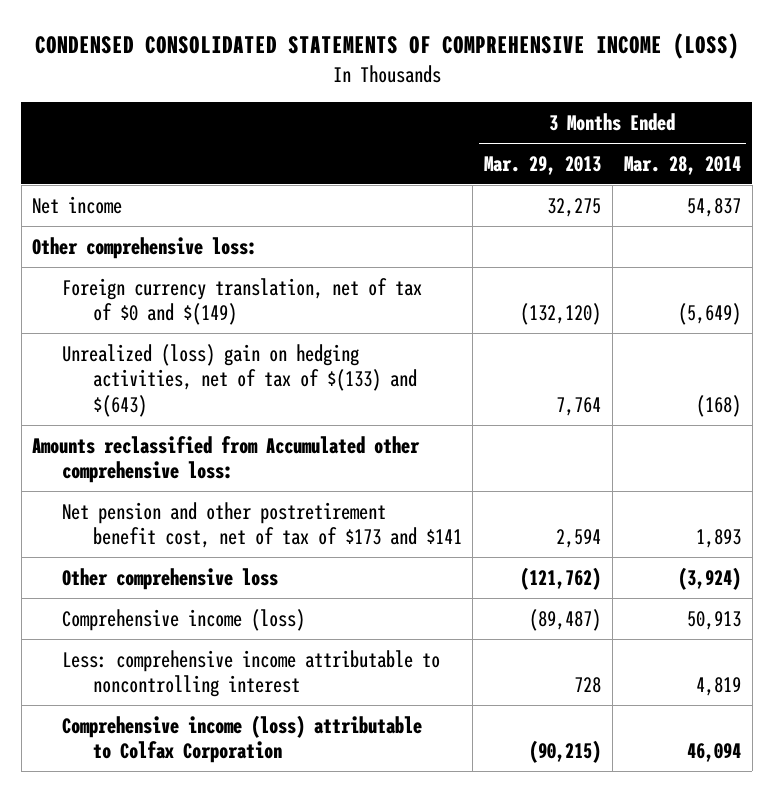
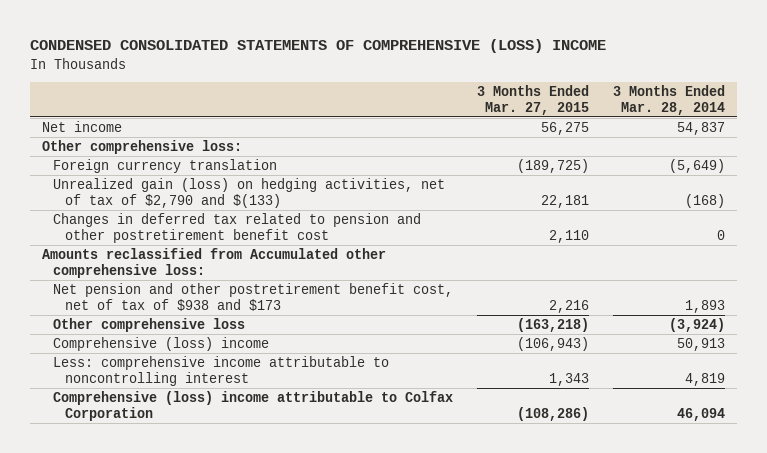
- CONDENSED CONSOLIDATED STATEMENTS OF COMPREHENSIVE INCOME (LOSS)
+ CONDENSED CONSOLIDATED STATEMENTS OF COMPREHENSIVE (LOSS) INCOME
- | 3 Months Ended Mar. 29, 2013 | 3 Months Ended Mar. 28, 2014
+ | 3 Months Ended Mar. 27, 2015 | 3 Months Ended Mar. 28, 2014
- Foreign currency translation, net of tax of $0 and $(149) | (132,120) | (5,649)
- Unrealized (loss) gain on hedging activities, net of tax of $(133) and $(643) | 7,764 | (168)
+ Foreign currency translation | (189,725) | (5,649)
+ Unrealized gain (loss) on hedging activities, net of tax of $2,790 and $(133) | 22,181 | (168)
+ Changes in deferred tax related to pension and other postretirement benefit cost | 2,110 | 0
- Net pension and other postretirement benefit cost, net of tax of $173 and $141 | 2,594 | 1,893
+ Net pension and other postretirement benefit cost, net of tax of $938 and $173 | 2,216 | 1,893
- Comprehensive income (loss) | (89,487) | 50,913
+ Comprehensive (loss) income | (106,943) | 50,913
- Comprehensive income (loss) attributable to Colfax Corporation | (90,215) | 46,094
+ Comprehensive (loss) income attributable to Colfax Corporation | (108,286) | 46,094

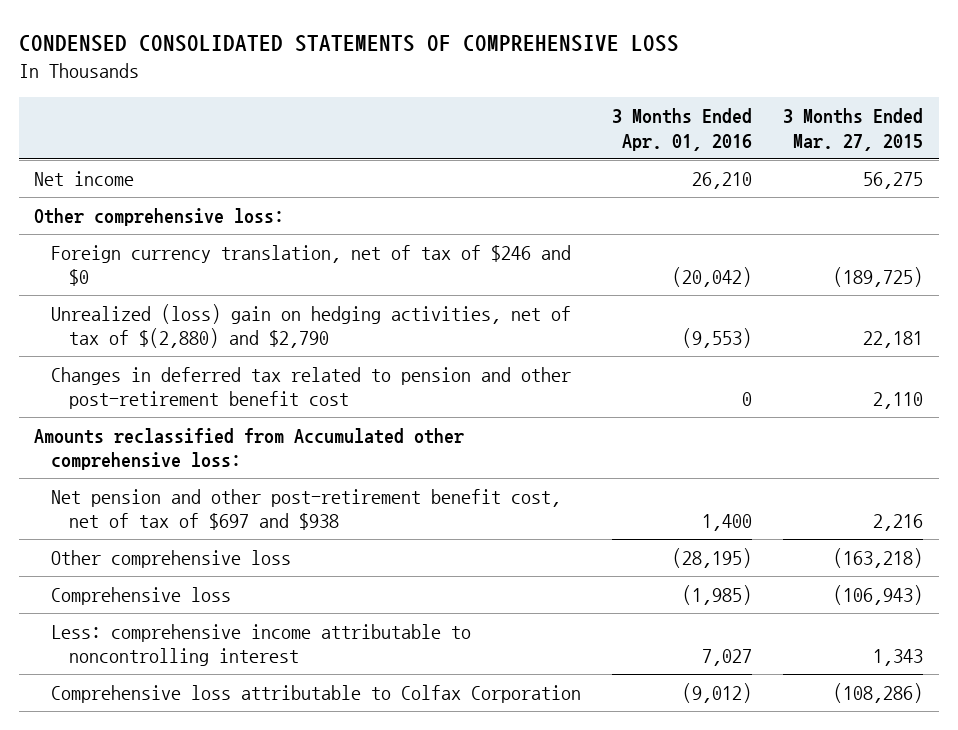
- CONDENSED CONSOLIDATED STATEMENTS OF COMPREHENSIVE (LOSS) INCOME
+ CONDENSED CONSOLIDATED STATEMENTS OF COMPREHENSIVE LOSS
- | 3 Months Ended Mar. 27, 2015 | 3 Months Ended Mar. 28, 2014
+ | 3 Months Ended Apr. 01, 2016 | 3 Months Ended Mar. 27, 2015
- Foreign currency translation | (189,725) | (5,649)
- Unrealized gain (loss) on hedging activities, net of tax of $2,790 and $(133) | 22,181 | (168)
- Changes in deferred tax related to pension and other postretirement benefit cost | 2,110 | 0
+ Foreign currency translation, net of tax of $246 and $0 | (20,042) | (189,725)
+ Unrealized (loss) gain on hedging activities, net of tax of $(2,880) and $2,790 | (9,553) | 22,181
+ Changes in deferred tax related to pension and other post-retirement benefit cost | 0 | 2,110
- Net pension and other postretirement benefit cost, net of tax of $938 and $173 | 2,216 | 1,893
+ Net pension and other post-retirement benefit cost, net of tax of $697 and $938 | 1,400 | 2,216
- Comprehensive (loss) income | (106,943) | 50,913
+ Comprehensive loss | (1,985) | (106,943)
- Comprehensive (loss) income attributable to Colfax Corporation | (108,286) | 46,094
+ Comprehensive loss attributable to Colfax Corporation | (9,012) | (108,286)

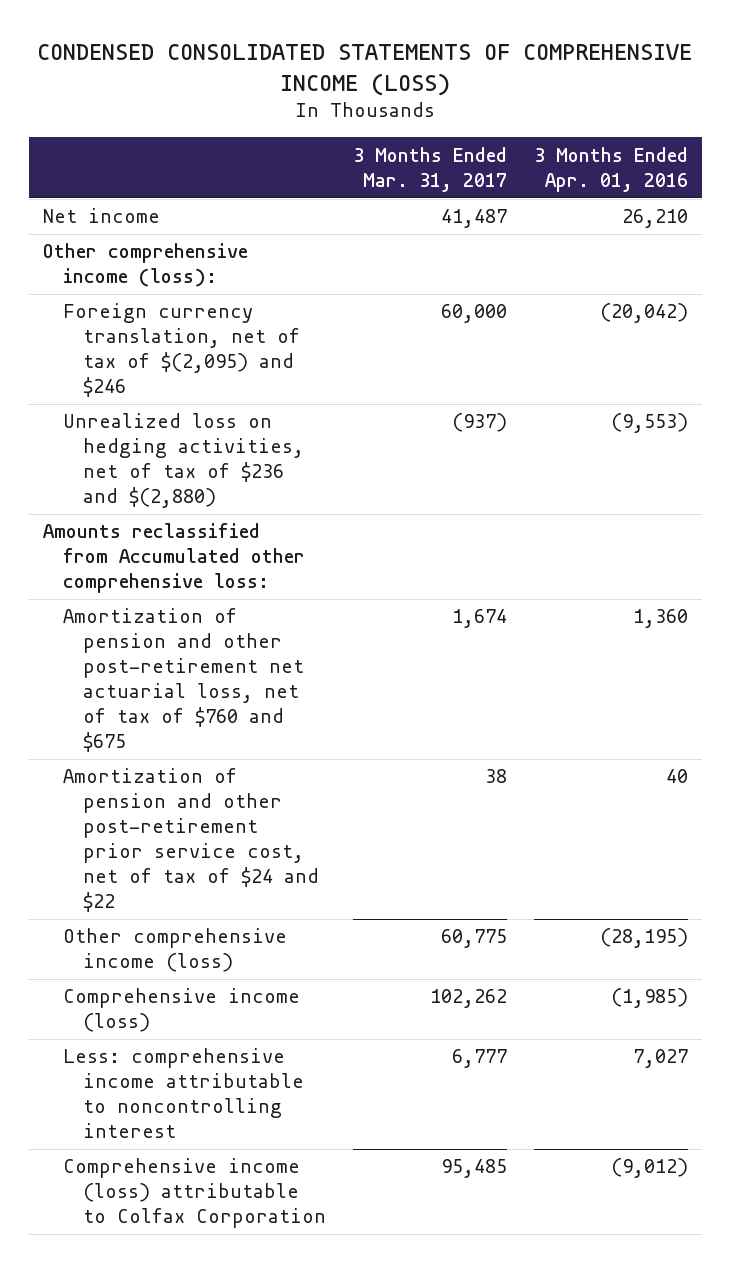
- CONDENSED CONSOLIDATED STATEMENTS OF COMPREHENSIVE LOSS
+ CONDENSED CONSOLIDATED STATEMENTS OF COMPREHENSIVE INCOME (LOSS)
- | 3 Months Ended Apr. 01, 2016 | 3 Months Ended Mar. 27, 2015
+ | 3 Months Ended Mar. 31, 2017 | 3 Months Ended Apr. 01, 2016
- Other comprehensive loss:
- Foreign currency translation, net of tax of $246 and $0 | (20,042) | (189,725)
- Unrealized (loss) gain on hedging activities, net of tax of $(2,880) and $2,790 | (9,553) | 22,181
- Changes in deferred tax related to pension and other post-retirement benefit cost | 0 | 2,110
+ Other comprehensive income (loss):
+ Foreign currency translation, net of tax of $(2,095) and $246 | 60,000 | (20,042)
+ Unrealized loss on hedging activities, net of tax of $236 and $(2,880) | (937) | (9,553)
- Net pension and other post-retirement benefit cost, net of tax of $697 and $938 | 1,400 | 2,216
- Other comprehensive loss | (28,195) | (163,218)
- Comprehensive loss | (1,985) | (106,943)
+ Amortization of pension and other post-retirement net actuarial loss, net of tax of $760 and $675 | 1,674 | 1,360
+ Amortization of pension and other post-retirement prior service cost, net of tax of $24 and $22 | 38 | 40
+ Other comprehensive income (loss) | 60,775 | (28,195)
+ Comprehensive income (loss) | 102,262 | (1,985)
- Comprehensive loss attributable to Colfax Corporation | (9,012) | (108,286)
+ Comprehensive income (loss) attributable to Colfax Corporation | 95,485 | (9,012)

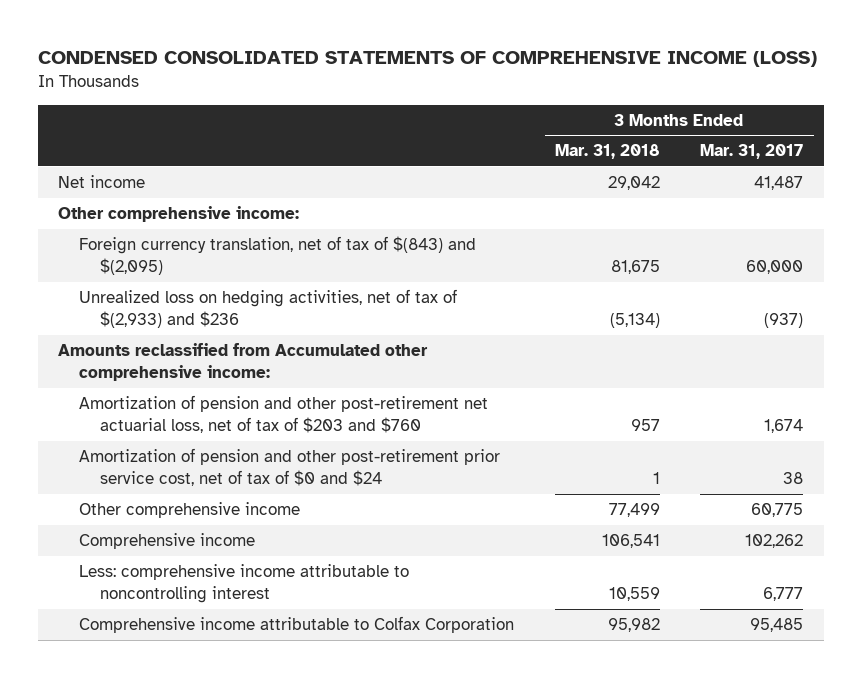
- | 3 Months Ended Mar. 31, 2017 | 3 Months Ended Apr. 01, 2016
+ | 3 Months Ended Mar. 31, 2018 | 3 Months Ended Mar. 31, 2017
- Other comprehensive income (loss):
- Foreign currency translation, net of tax of $(2,095) and $246 | 60,000 | (20,042)
- Unrealized loss on hedging activities, net of tax of $236 and $(2,880) | (937) | (9,553)
- Amounts reclassified from Accumulated other comprehensive loss:
- Amortization of pension and other post-retirement net actuarial loss, net of tax of $760 and $675 | 1,674 | 1,360
- Amortization of pension and other post-retirement prior service cost, net of tax of $24 and $22 | 38 | 40
- Other comprehensive income (loss) | 60,775 | (28,195)
- Comprehensive income (loss) | 102,262 | (1,985)
+ Other comprehensive income:
+ Foreign currency translation, net of tax of $(843) and $(2,095) | 81,675 | 60,000
+ Unrealized loss on hedging activities, net of tax of $(2,933) and $236 | (5,134) | (937)
+ Amounts reclassified from Accumulated other comprehensive income:
+ Amortization of pension and other post-retirement net actuarial loss, net of tax of $203 and $760 | 957 | 1,674
+ Amortization of pension and other post-retirement prior service cost, net of tax of $0 and $24 | 1 | 38
+ Other comprehensive income | 77,499 | 60,775
+ Comprehensive income | 106,541 | 102,262
- Comprehensive income (loss) attributable to Colfax Corporation | 95,485 | (9,012)
+ Comprehensive income attributable to Colfax Corporation | 95,982 | 95,485

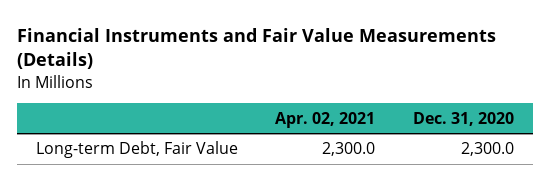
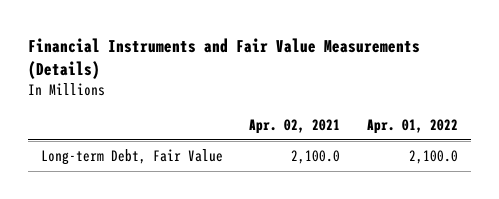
- | Apr. 02, 2021 | Dec. 31, 2020
+ | Apr. 02, 2021 | Apr. 01, 2022
- Long-term Debt, Fair Value | 2,300.0 | 2,300.0
+ Long-term Debt, Fair Value | 2,100.0 | 2,100.0

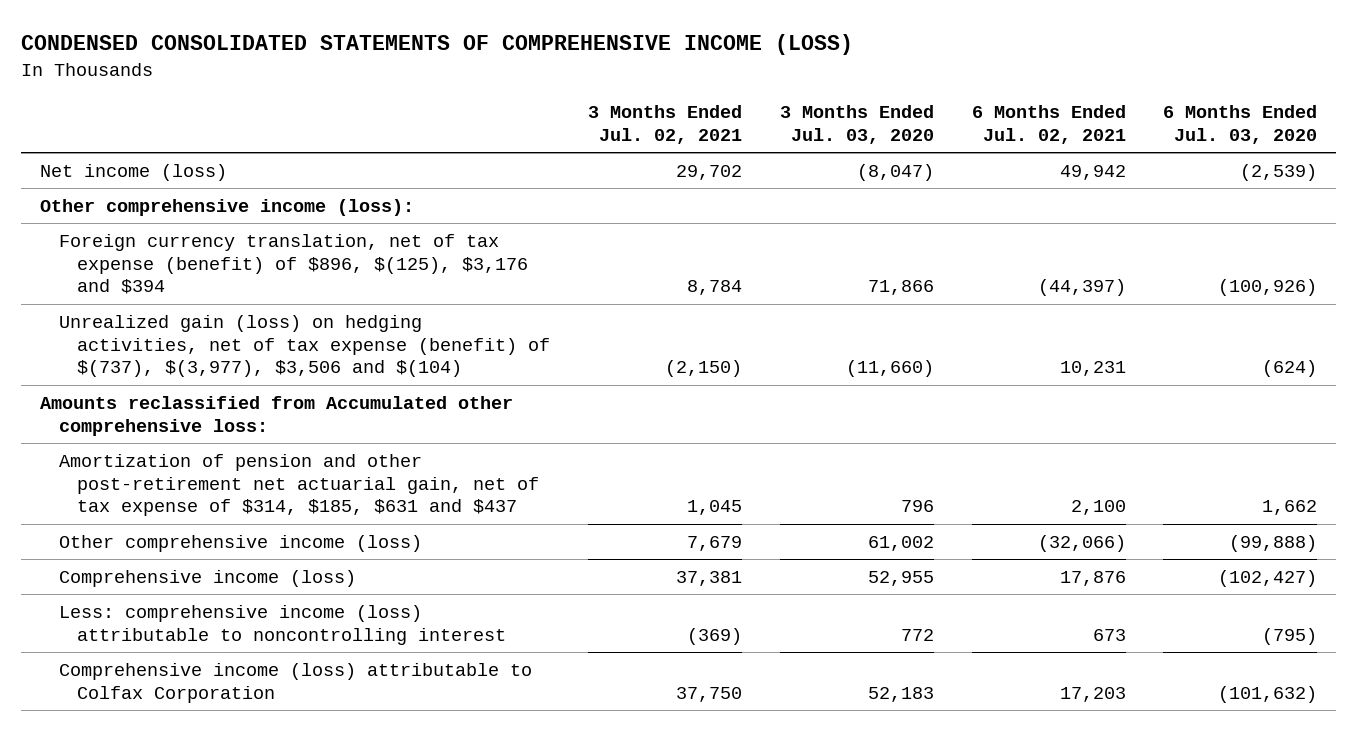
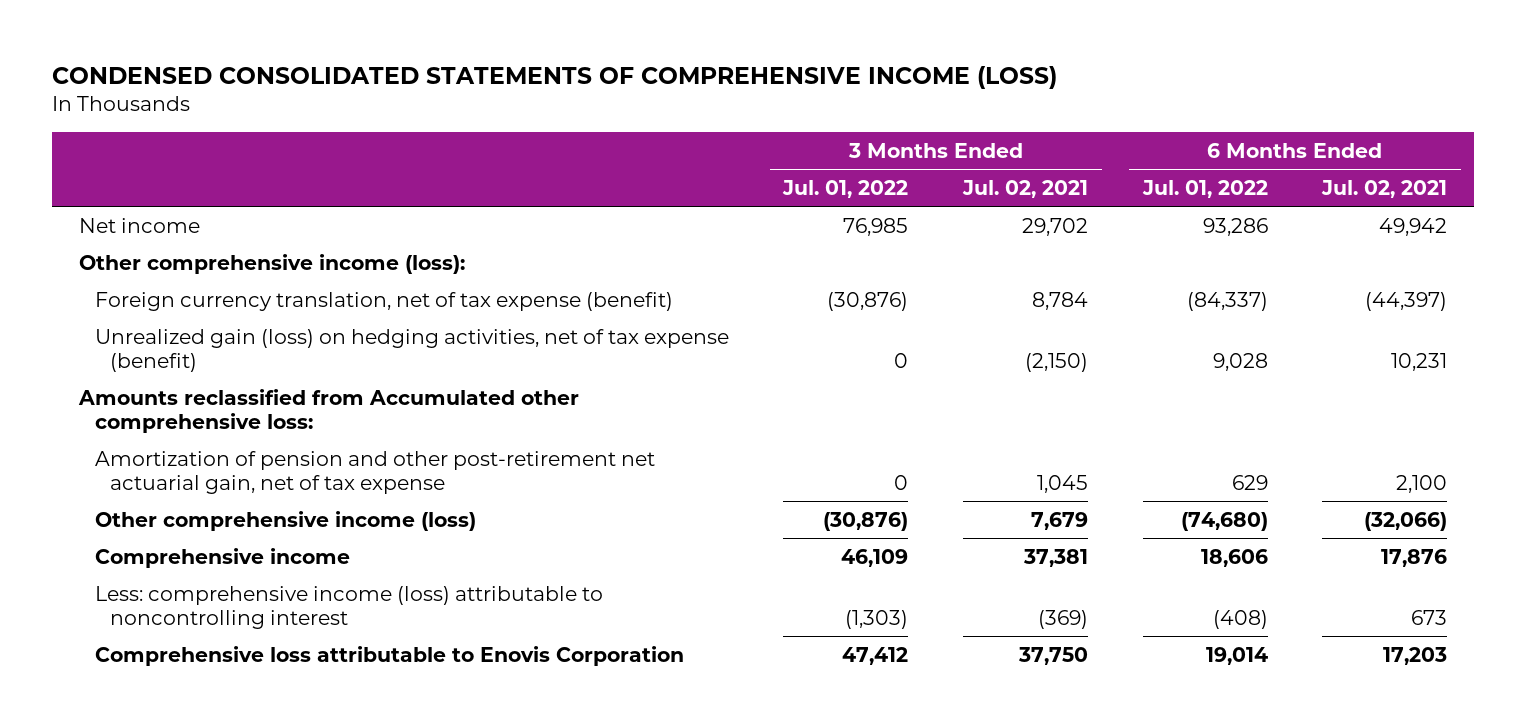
- | 3 Months Ended Jul. 02, 2021 | 3 Months Ended Jul. 03, 2020 | 6 Months Ended Jul. 02, 2021 | 6 Months Ended Jul. 03, 2020
+ | 3 Months Ended Jul. 01, 2022 | 3 Months Ended Jul. 02, 2021 | 6 Months Ended Jul. 01, 2022 | 6 Months Ended Jul. 02, 2021
- Net income (loss) | 29,702 | (8,047) | 49,942 | (2,539)
+ Net income | 76,985 | 29,702 | 93,286 | 49,942
- Foreign currency translation, net of tax expense (benefit) of $896, $(125), $3,176 and $394 | 8,784 | 71,866 | (44,397) | (100,926)
- Unrealized gain (loss) on hedging activities, net of tax expense (benefit) of $(737), $(3,977), $3,506 and $(104) | (2,150) | (11,660) | 10,231 | (624)
+ Foreign currency translation, net of tax expense (benefit) | (30,876) | 8,784 | (84,337) | (44,397)
+ Unrealized gain (loss) on hedging activities, net of tax expense (benefit) | 0 | (2,150) | 9,028 | 10,231
- Amortization of pension and other post-retirement net actuarial gain, net of tax expense of $314, $185, $631 and $437 | 1,045 | 796 | 2,100 | 1,662
+ Amortization of pension and other post-retirement net actuarial gain, net of tax expense | 0 | 1,045 | 629 | 2,100
- Comprehensive income (loss) | 37,381 | 52,955 | 17,876 | (102,427)
+ Comprehensive income | 46,109 | 37,381 | 18,606 | 17,876
- Comprehensive income (loss) attributable to Colfax Corporation | 37,750 | 52,183 | 17,203 | (101,632)
+ Comprehensive loss attributable to Enovis Corporation | 47,412 | 37,750 | 19,014 | 17,203

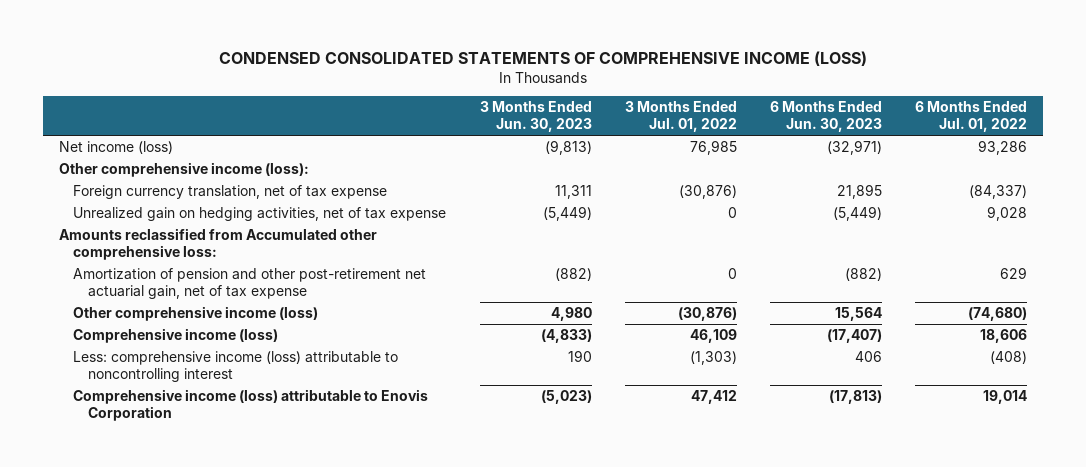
- | 3 Months Ended Jul. 01, 2022 | 3 Months Ended Jul. 02, 2021 | 6 Months Ended Jul. 01, 2022 | 6 Months Ended Jul. 02, 2021
+ | 3 Months Ended Jun. 30, 2023 | 3 Months Ended Jul. 01, 2022 | 6 Months Ended Jun. 30, 2023 | 6 Months Ended Jul. 01, 2022
- Net income | 76,985 | 29,702 | 93,286 | 49,942
+ Net income (loss) | (9,813) | 76,985 | (32,971) | 93,286
- Foreign currency translation, net of tax expense (benefit) | (30,876) | 8,784 | (84,337) | (44,397)
- Unrealized gain (loss) on hedging activities, net of tax expense (benefit) | 0 | (2,150) | 9,028 | 10,231
+ Foreign currency translation, net of tax expense | 11,311 | (30,876) | 21,895 | (84,337)
+ Unrealized gain on hedging activities, net of tax expense | (5,449) | 0 | (5,449) | 9,028
- Comprehensive income | 46,109 | 37,381 | 18,606 | 17,876
+ Comprehensive income (loss) | (4,833) | 46,109 | (17,407) | 18,606
- Comprehensive loss attributable to Enovis Corporation | 47,412 | 37,750 | 19,014 | 17,203
+ Comprehensive income (loss) attributable to Enovis Corporation | (5,023) | 47,412 | (17,813) | 19,014

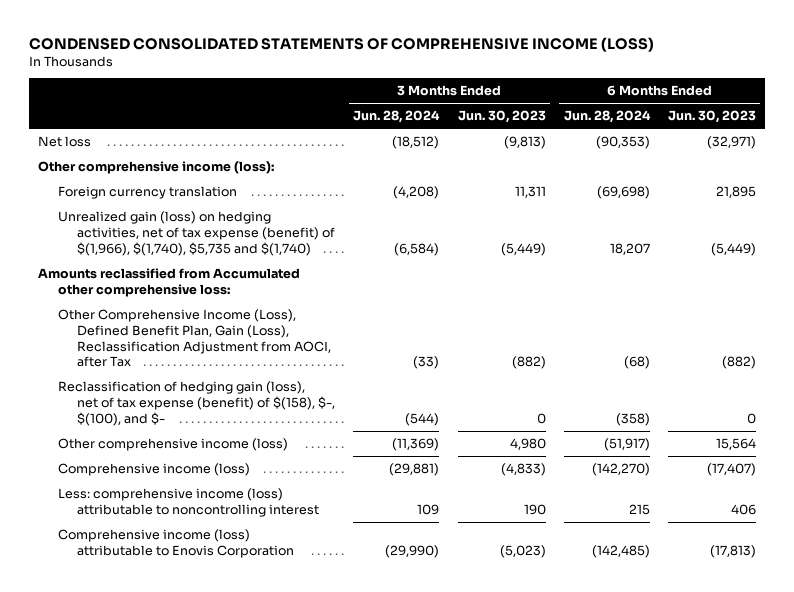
- | 3 Months Ended Jun. 30, 2023 | 3 Months Ended Jul. 01, 2022 | 6 Months Ended Jun. 30, 2023 | 6 Months Ended Jul. 01, 2022
+ | 3 Months Ended Jun. 28, 2024 | 3 Months Ended Jun. 30, 2023 | 6 Months Ended Jun. 28, 2024 | 6 Months Ended Jun. 30, 2023
- Net income (loss) | (9,813) | 76,985 | (32,971) | 93,286
+ Net loss | (18,512) | (9,813) | (90,353) | (32,971)
- Foreign currency translation, net of tax expense | 11,311 | (30,876) | 21,895 | (84,337)
- Unrealized gain on hedging activities, net of tax expense | (5,449) | 0 | (5,449) | 9,028
+ Foreign currency translation | (4,208) | 11,311 | (69,698) | 21,895
+ Unrealized gain (loss) on hedging activities, net of tax expense (benefit) of $(1,966), $(1,740), $5,735 and $(1,740) | (6,584) | (5,449) | 18,207 | (5,449)
- Amortization of pension and other post-retirement net actuarial gain, net of tax expense | (882) | 0 | (882) | 629
+ Other Comprehensive Income (Loss), Defined Benefit Plan, Gain (Loss), Reclassification Adjustment from AOCI, after Tax | (33) | (882) | (68) | (882)
+ Reclassification of hedging gain (loss), net of tax expense (benefit) of $(158), $-, $(100), and $- | (544) | 0 | (358) | 0

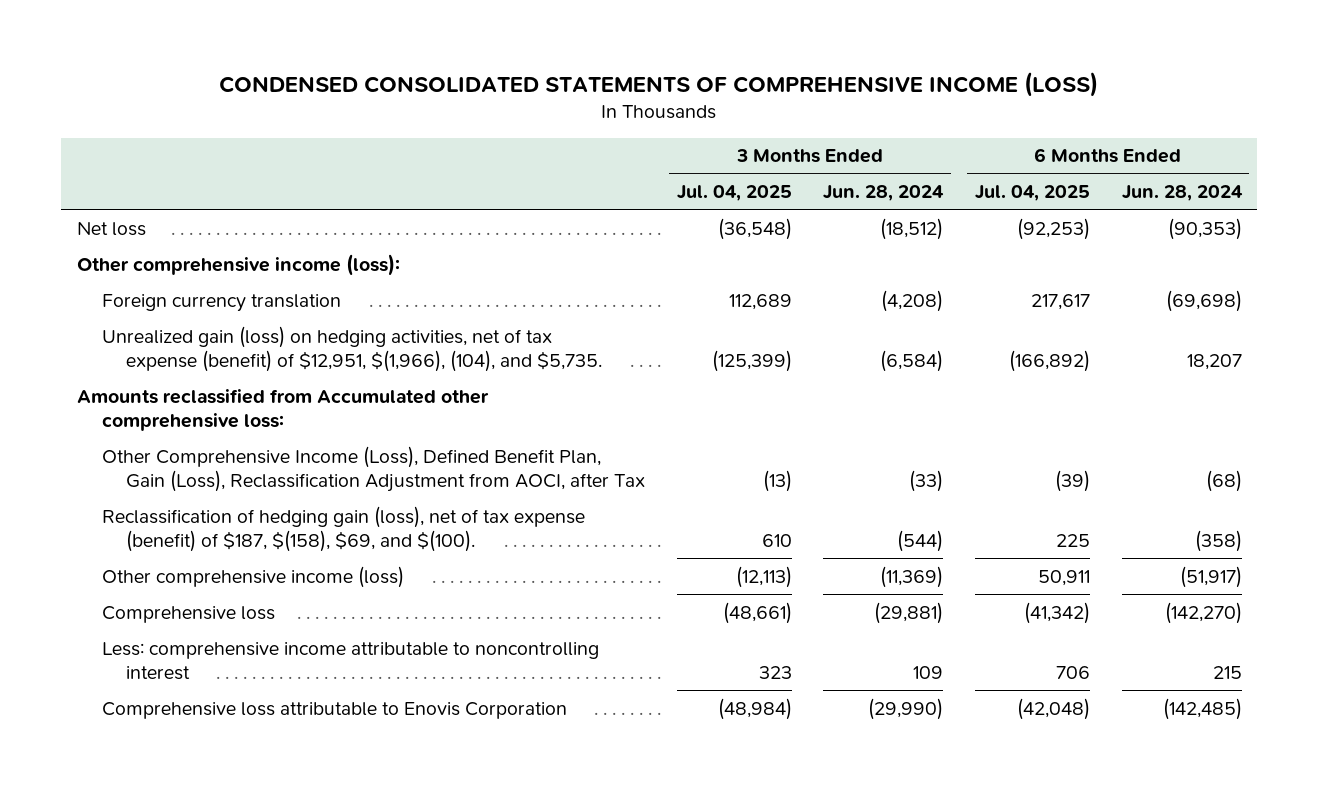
- | 3 Months Ended Jun. 28, 2024 | 3 Months Ended Jun. 30, 2023 | 6 Months Ended Jun. 28, 2024 | 6 Months Ended Jun. 30, 2023
+ | 3 Months Ended Jul. 04, 2025 | 3 Months Ended Jun. 28, 2024 | 6 Months Ended Jul. 04, 2025 | 6 Months Ended Jun. 28, 2024
- Unrealized gain (loss) on hedging activities, net of tax expense (benefit) of $(1,966), $(1,740), $5,735 and $(1,740) | (6,584) | (5,449) | 18,207 | (5,449)
+ Unrealized gain (loss) on hedging activities, net of tax expense (benefit) of $12,951, $(1,966), (104), and $5,735. | (125,399) | (6,584) | (166,892) | 18,207
- Reclassification of hedging gain (loss), net of tax expense (benefit) of $(158), $-, $(100), and $- | (544) | 0 | (358) | 0
+ Reclassification of hedging gain (loss), net of tax expense (benefit) of $187, $(158), $69, and $(100). | 610 | (544) | 225 | (358)
- Comprehensive income (loss) | (29,881) | (4,833) | (142,270) | (17,407)
- Less: comprehensive income (loss) attributable to noncontrolling interest | 109 | 190 | 215 | 406
- Comprehensive income (loss) attributable to Enovis Corporation | (29,990) | (5,023) | (142,485) | (17,813)
+ Comprehensive loss | (48,661) | (29,881) | (41,342) | (142,270)
+ Less: comprehensive income attributable to noncontrolling interest | 323 | 109 | 706 | 215
+ Comprehensive loss attributable to Enovis Corporation | (48,984) | (29,990) | (42,048) | (142,485)

